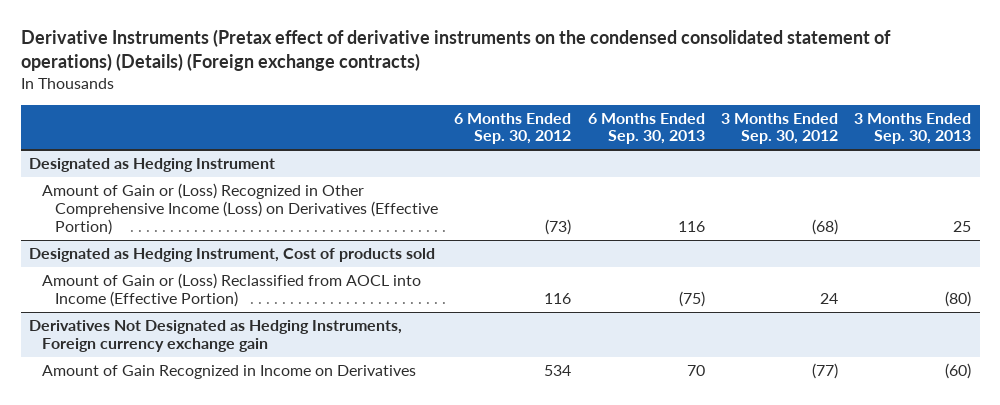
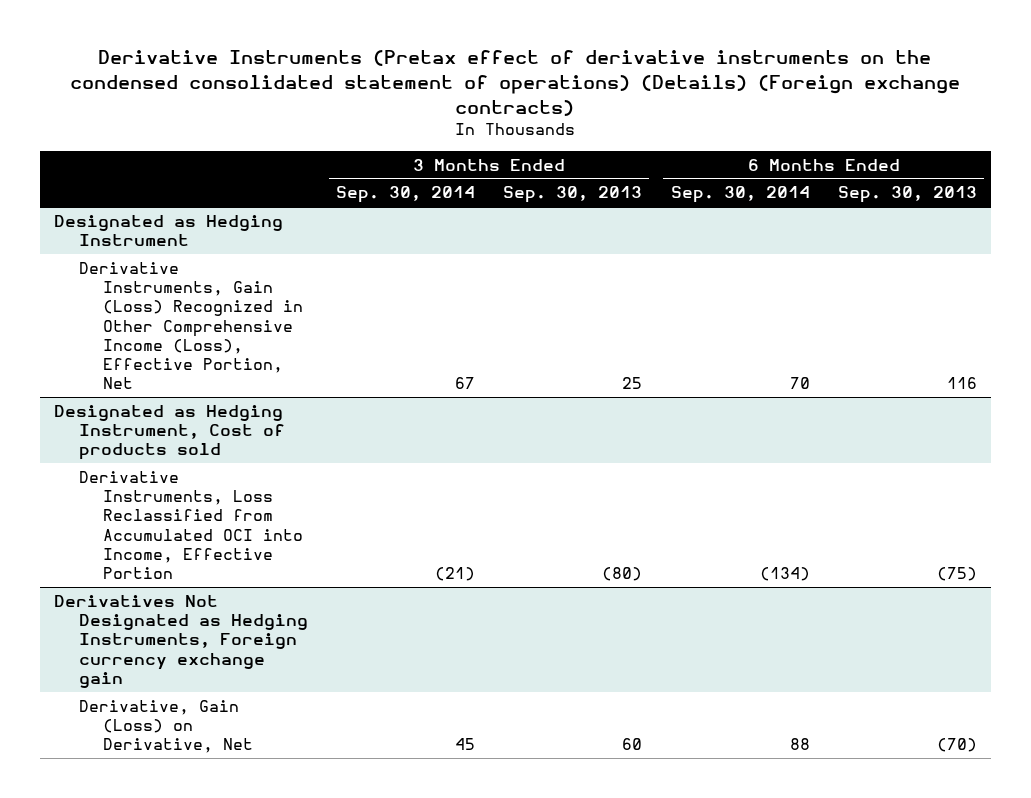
- | 6 Months Ended Sep. 30, 2012 | 6 Months Ended Sep. 30, 2013 | 3 Months Ended Sep. 30, 2012 | 3 Months Ended Sep. 30, 2013
+ | 3 Months Ended Sep. 30, 2014 | 3 Months Ended Sep. 30, 2013 | 6 Months Ended Sep. 30, 2014 | 6 Months Ended Sep. 30, 2013
@ Designated as Hedging Instrument
- Amount of Gain or (Loss) Recognized in Other Comprehensive Income (Loss) on Derivatives (Effective Portion) | (73) | 116 | (68) | 25
+ Derivative Instruments, Gain (Loss) Recognized in Other Comprehensive Income (Loss), Effective Portion, Net | 67 | 25 | 70 | 116
@ Designated as Hedging Instrument, Cost of products sold
- Amount of Gain or (Loss) Reclassified from AOCL into Income (Effective Portion) | 116 | (75) | 24 | (80)
+ Derivative Instruments, Loss Reclassified from Accumulated OCI into Income, Effective Portion | (21) | (80) | (134) | (75)
@ Derivatives Not Designated as Hedging Instruments, Foreign currency exchange gain
- Amount of Gain Recognized in Income on Derivatives | 534 | 70 | (77) | (60)
+ Derivative, Gain (Loss) on Derivative, Net | 45 | 60 | 88 | (70)

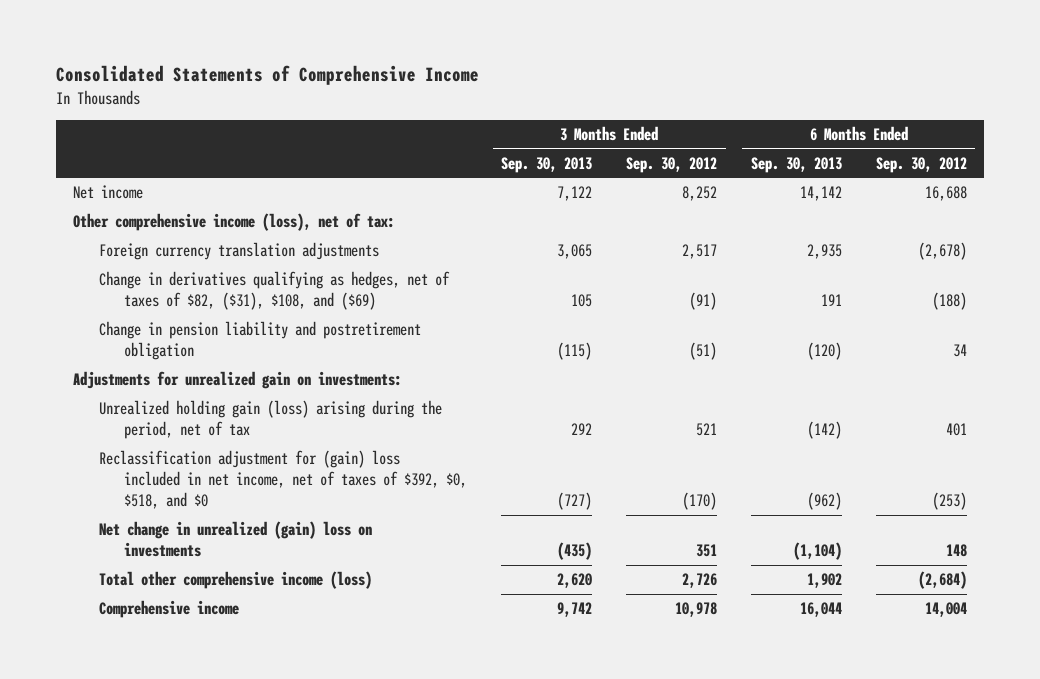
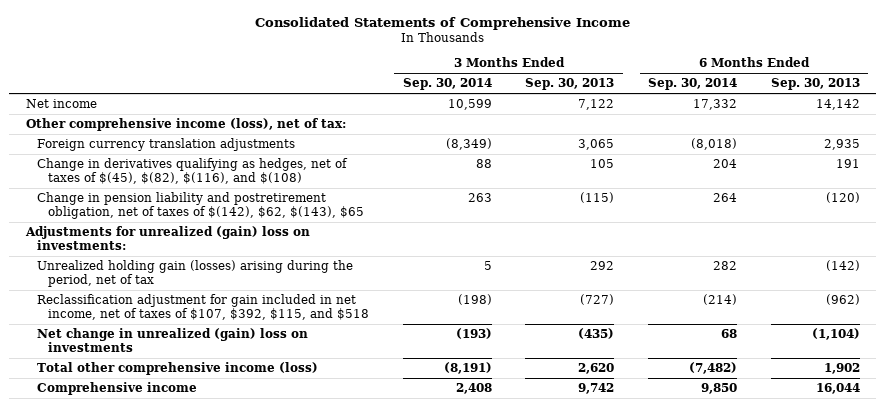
- | 3 Months Ended Sep. 30, 2013 | 3 Months Ended Sep. 30, 2012 | 6 Months Ended Sep. 30, 2013 | 6 Months Ended Sep. 30, 2012
+ | 3 Months Ended Sep. 30, 2014 | 3 Months Ended Sep. 30, 2013 | 6 Months Ended Sep. 30, 2014 | 6 Months Ended Sep. 30, 2013
- Change in derivatives qualifying as hedges, net of taxes of $82, ($31), $108, and ($69) | 105 | (91) | 191 | (188)
- Change in pension liability and postretirement obligation | (115) | (51) | (120) | 34
- Adjustments for unrealized gain on investments:
- Unrealized holding gain (loss) arising during the period, net of tax | 292 | 521 | (142) | 401
- Reclassification adjustment for (gain) loss included in net income, net of taxes of $392, $0, $518, and $0 | (727) | (170) | (962) | (253)
+ Change in derivatives qualifying as hedges, net of taxes of $(45), $(82), $(116), and $(108) | 88 | 105 | 204 | 191
+ Change in pension liability and postretirement obligation, net of taxes of $(142), $62, $(143), $65 | 263 | (115) | 264 | (120)
+ Adjustments for unrealized (gain) loss on investments:
+ Unrealized holding gain (losses) arising during the period, net of tax | 5 | 292 | 282 | (142)
+ Reclassification adjustment for gain included in net income, net of taxes of $107, $392, $115, and $518 | (198) | (727) | (214) | (962)

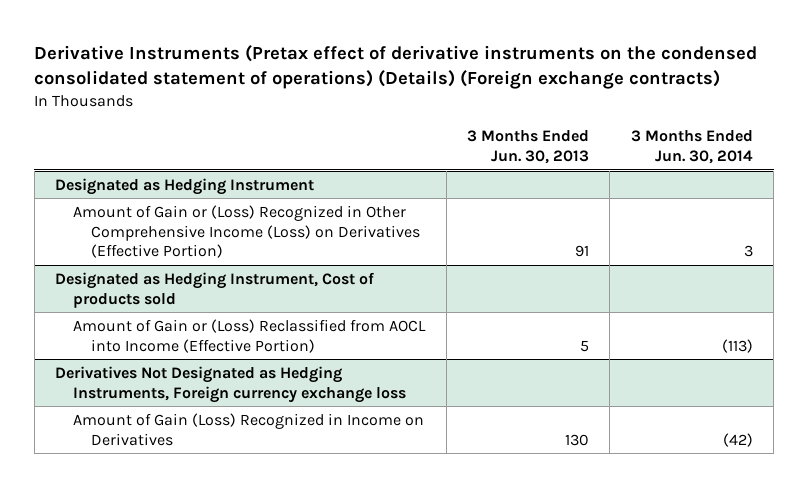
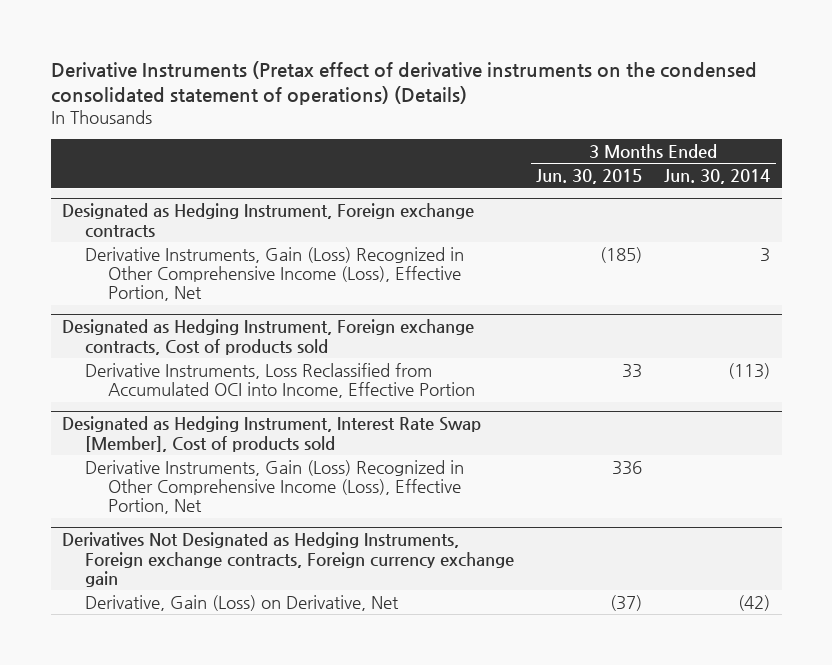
- Derivative Instruments (Pretax effect of derivative instruments on the condensed consolidated statement of operations) (Details) (Foreign exchange contracts)
+ Derivative Instruments (Pretax effect of derivative instruments on the condensed consolidated statement of operations) (Details)
- | 3 Months Ended Jun. 30, 2013 | 3 Months Ended Jun. 30, 2014
+ | 3 Months Ended Jun. 30, 2015 | 3 Months Ended Jun. 30, 2014
- Designated as Hedging Instrument
- Amount of Gain or (Loss) Recognized in Other Comprehensive Income (Loss) on Derivatives (Effective Portion) | 91 | 3
- Designated as Hedging Instrument, Cost of products sold
- Amount of Gain or (Loss) Reclassified from AOCL into Income (Effective Portion) | 5 | (113)
- Derivatives Not Designated as Hedging Instruments, Foreign currency exchange loss
- Amount of Gain (Loss) Recognized in Income on Derivatives | 130 | (42)
+ Designated as Hedging Instrument, Foreign exchange contracts
+ Derivative Instruments, Gain (Loss) Recognized in Other Comprehensive Income (Loss), Effective Portion, Net | (185) | 3
+ Designated as Hedging Instrument, Foreign exchange contracts, Cost of products sold
+ Derivative Instruments, Loss Reclassified from Accumulated OCI into Income, Effective Portion | 33 | (113)
+ Designated as Hedging Instrument, Interest Rate Swap [Member], Cost of products sold
+ Derivative Instruments, Gain (Loss) Recognized in Other Comprehensive Income (Loss), Effective Portion, Net | 336 |
+ Derivatives Not Designated as Hedging Instruments, Foreign exchange contracts, Foreign currency exchange gain
+ Derivative, Gain (Loss) on Derivative, Net | (37) | (42)

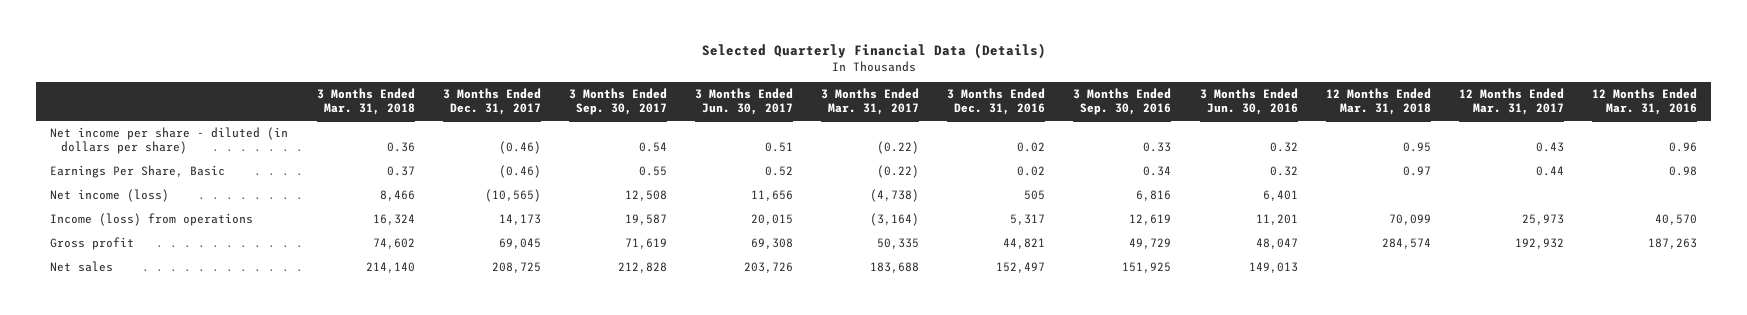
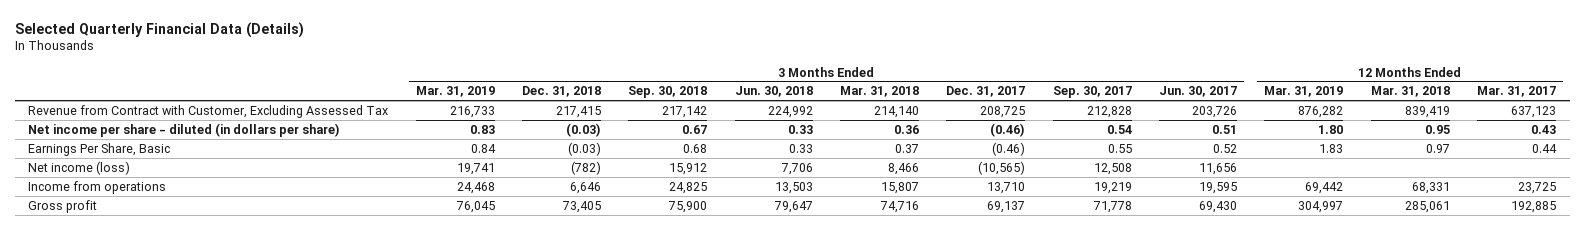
- | 3 Months Ended Mar. 31, 2018 | 3 Months Ended Dec. 31, 2017 | 3 Months Ended Sep. 30, 2017 | 3 Months Ended Jun. 30, 2017 | 3 Months Ended Mar. 31, 2017 | 3 Months Ended Dec. 31, 2016 | 3 Months Ended Sep. 30, 2016 | 3 Months Ended Jun. 30, 2016 | 12 Months Ended Mar. 31, 2018 | 12 Months Ended Mar. 31, 2017 | 12 Months Ended Mar. 31, 2016
+ | 3 Months Ended Mar. 31, 2019 | 3 Months Ended Dec. 31, 2018 | 3 Months Ended Sep. 30, 2018 | 3 Months Ended Jun. 30, 2018 | 3 Months Ended Mar. 31, 2018 | 3 Months Ended Dec. 31, 2017 | 3 Months Ended Sep. 30, 2017 | 3 Months Ended Jun. 30, 2017 | 12 Months Ended Mar. 31, 2019 | 12 Months Ended Mar. 31, 2018 | 12 Months Ended Mar. 31, 2017
+ Revenue from Contract with Customer, Excluding Assessed Tax | 216,733 | 217,415 | 217,142 | 224,992 | 214,140 | 208,725 | 212,828 | 203,726 | 876,282 | 839,419 | 637,123
- Income (loss) from operations | 16,324 | 14,173 | 19,587 | 20,015 | (3,164) | 5,317 | 12,619 | 11,201 | 70,099 | 25,973 | 40,570
- Gross profit | 74,602 | 69,045 | 71,619 | 69,308 | 50,335 | 44,821 | 49,729 | 48,047 | 284,574 | 192,932 | 187,263
- Net sales | 214,140 | 208,725 | 212,828 | 203,726 | 183,688 | 152,497 | 151,925 | 149,013 | | |
+ Income from operations | 24,468 | 6,646 | 24,825 | 13,503 | 15,807 | 13,710 | 19,219 | 19,595 | 69,442 | 68,331 | 23,725
+ Gross profit | 76,045 | 73,405 | 75,900 | 79,647 | 74,716 | 69,137 | 71,778 | 69,430 | 304,997 | 285,061 | 192,885

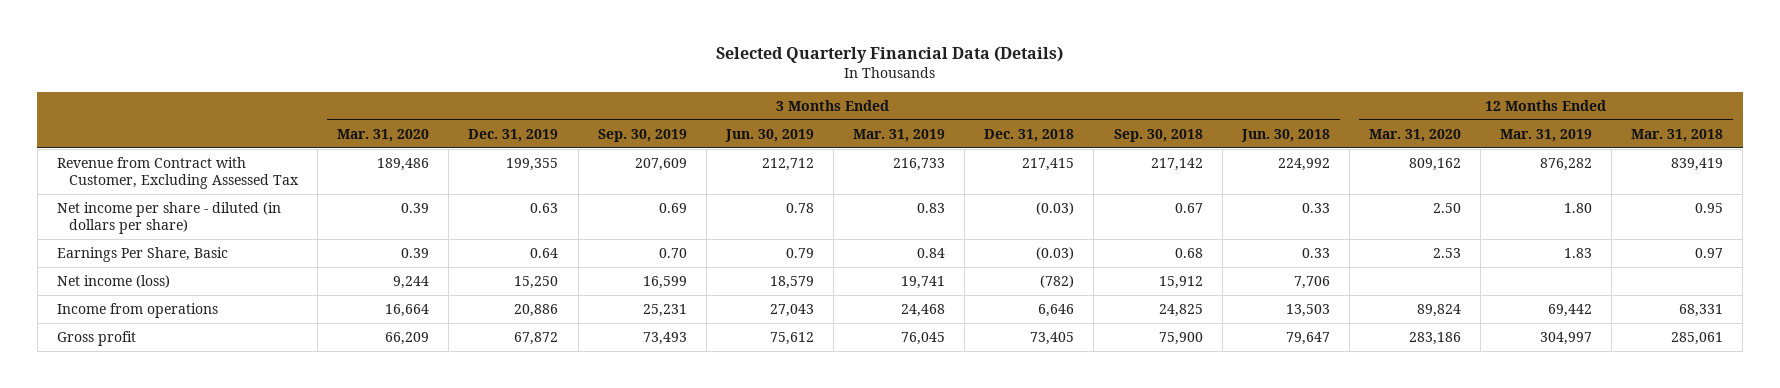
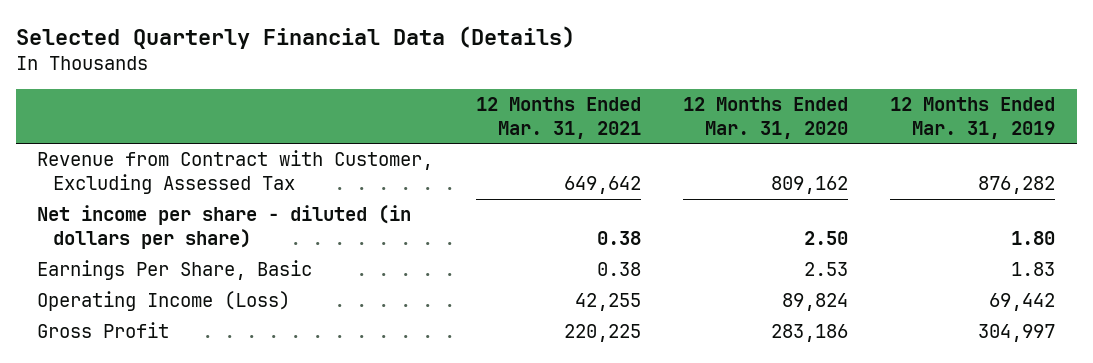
- | 3 Months Ended Mar. 31, 2020 | 3 Months Ended Dec. 31, 2019 | 3 Months Ended Sep. 30, 2019 | 3 Months Ended Jun. 30, 2019 | 3 Months Ended Mar. 31, 2019 | 3 Months Ended Dec. 31, 2018 | 3 Months Ended Sep. 30, 2018 | 3 Months Ended Jun. 30, 2018 | 12 Months Ended Mar. 31, 2020 | 12 Months Ended Mar. 31, 2019 | 12 Months Ended Mar. 31, 2018
+ | 12 Months Ended Mar. 31, 2021 | 12 Months Ended Mar. 31, 2020 | 12 Months Ended Mar. 31, 2019
- Net income (loss) | 9,244 | 15,250 | 16,599 | 18,579 | 19,741 | (782) | 15,912 | 7,706 | | |
- Income from operations | 16,664 | 20,886 | 25,231 | 27,043 | 24,468 | 6,646 | 24,825 | 13,503 | 89,824 | 69,442 | 68,331
- Gross profit | 66,209 | 67,872 | 73,493 | 75,612 | 76,045 | 73,405 | 75,900 | 79,647 | 283,186 | 304,997 | 285,061
+ Operating Income (Loss) | 42,255 | 89,824 | 69,442
+ Gross Profit | 220,225 | 283,186 | 304,997

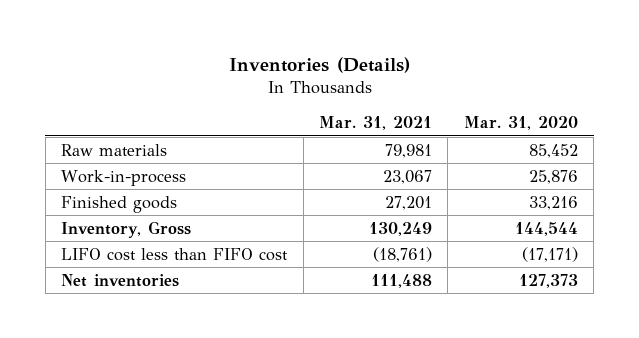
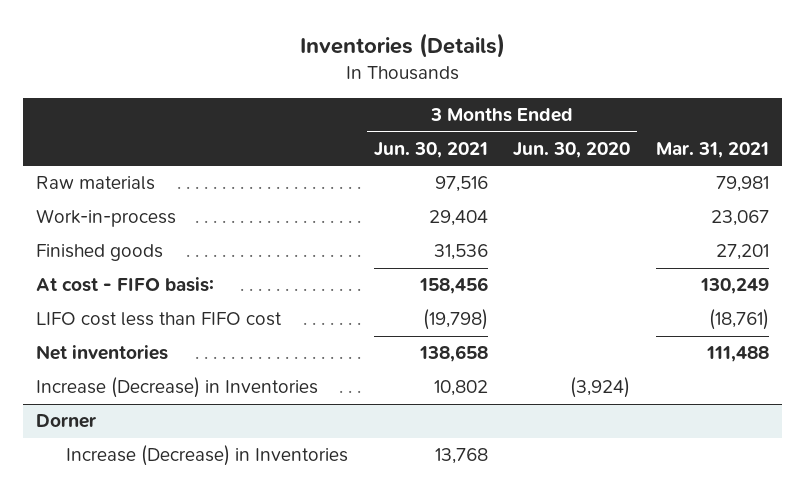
- | Mar. 31, 2021 | Mar. 31, 2020
+ | 3 Months Ended Jun. 30, 2021 | 3 Months Ended Jun. 30, 2020 | Mar. 31, 2021
- Inventory, Gross | 130,249 | 144,544
+ At cost - FIFO basis: | 158,456 | | 130,249
+ Increase (Decrease) in Inventories | 10,802 | (3,924) |
+ Dorner
+ Increase (Decrease) in Inventories | 13,768 | |

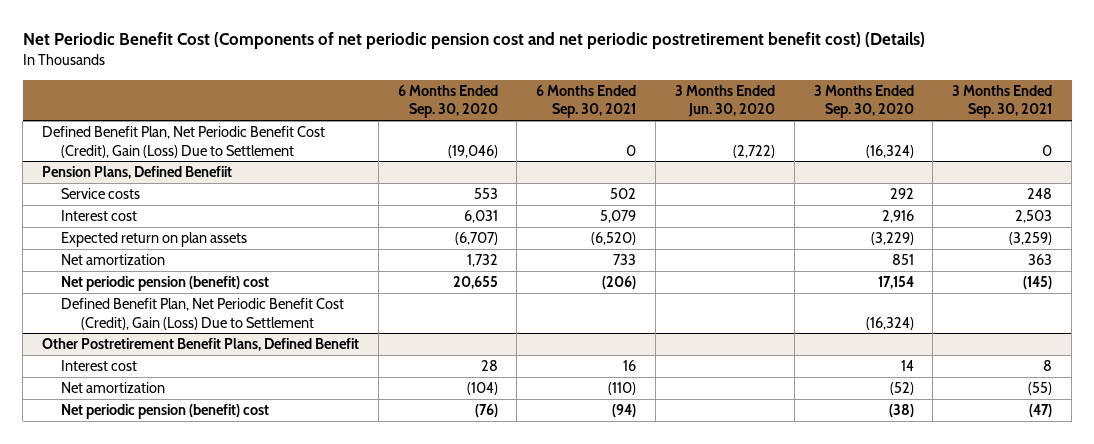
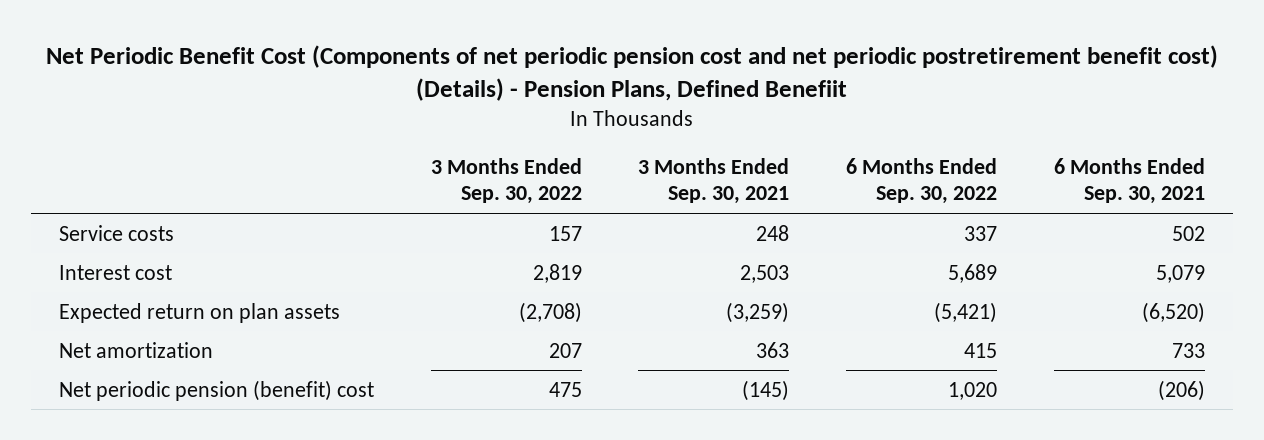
- Net Periodic Benefit Cost (Components of net periodic pension cost and net periodic postretirement benefit cost) (Details)
+ Net Periodic Benefit Cost (Components of net periodic pension cost and net periodic postretirement benefit cost) (Details) - Pension Plans, Defined Benefiit
- | 6 Months Ended Sep. 30, 2020 | 6 Months Ended Sep. 30, 2021 | 3 Months Ended Jun. 30, 2020 | 3 Months Ended Sep. 30, 2020 | 3 Months Ended Sep. 30, 2021
+ | 3 Months Ended Sep. 30, 2022 | 3 Months Ended Sep. 30, 2021 | 6 Months Ended Sep. 30, 2022 | 6 Months Ended Sep. 30, 2021
- Defined Benefit Plan, Net Periodic Benefit Cost (Credit), Gain (Loss) Due to Settlement | (19,046) | 0 | (2,722) | (16,324) | 0
- Pension Plans, Defined Benefiit
- Defined Benefit Plan, Net Periodic Benefit Cost (Credit), Gain (Loss) Due to Settlement | | | | (16,324) |
- Other Postretirement Benefit Plans, Defined Benefit
- Interest cost | 28 | 16 | | 14 | 8
- Net amortization | (104) | (110) | | (52) | (55)
- Net periodic pension (benefit) cost | (76) | (94) | | (38) | (47)

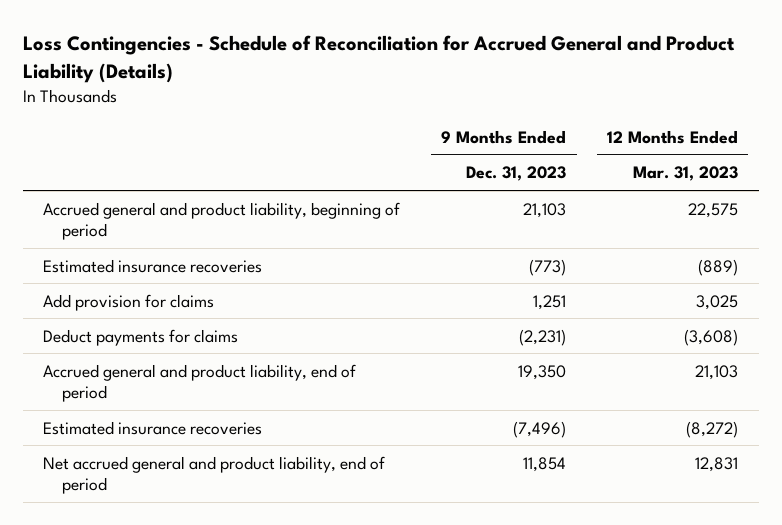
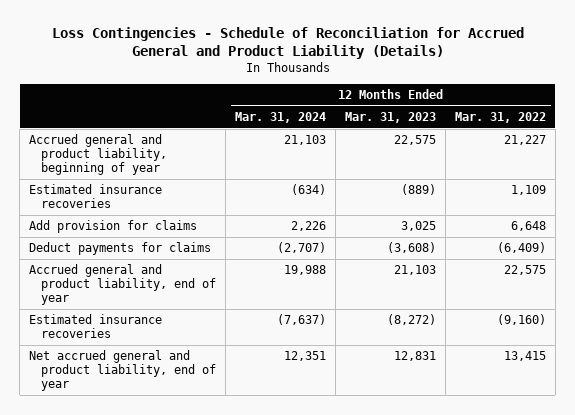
- | 9 Months Ended Dec. 31, 2023 | 12 Months Ended Mar. 31, 2023
+ | 12 Months Ended Mar. 31, 2024 | 12 Months Ended Mar. 31, 2023 | 12 Months Ended Mar. 31, 2022
- Accrued general and product liability, beginning of period | 21,103 | 22,575
+ Accrued general and product liability, beginning of year | 21,103 | 22,575 | 21,227
- Accrued general and product liability, end of period | 19,350 | 21,103
+ Accrued general and product liability, end of year | 19,988 | 21,103 | 22,575
- Net accrued general and product liability, end of period | 11,854 | 12,831
+ Net accrued general and product liability, end of year | 12,351 | 12,831 | 13,415

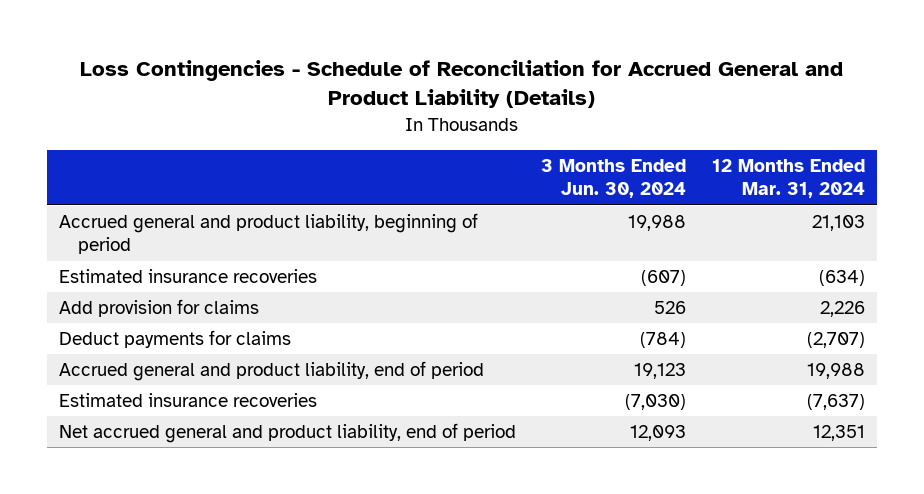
- | 12 Months Ended Mar. 31, 2024 | 12 Months Ended Mar. 31, 2023 | 12 Months Ended Mar. 31, 2022
+ | 3 Months Ended Jun. 30, 2024 | 12 Months Ended Mar. 31, 2024
- Accrued general and product liability, beginning of year | 21,103 | 22,575 | 21,227
+ Accrued general and product liability, beginning of period | 19,988 | 21,103
- Accrued general and product liability, end of year | 19,988 | 21,103 | 22,575
+ Accrued general and product liability, end of period | 19,123 | 19,988
- Net accrued general and product liability, end of year | 12,351 | 12,831 | 13,415
+ Net accrued general and product liability, end of period | 12,093 | 12,351

